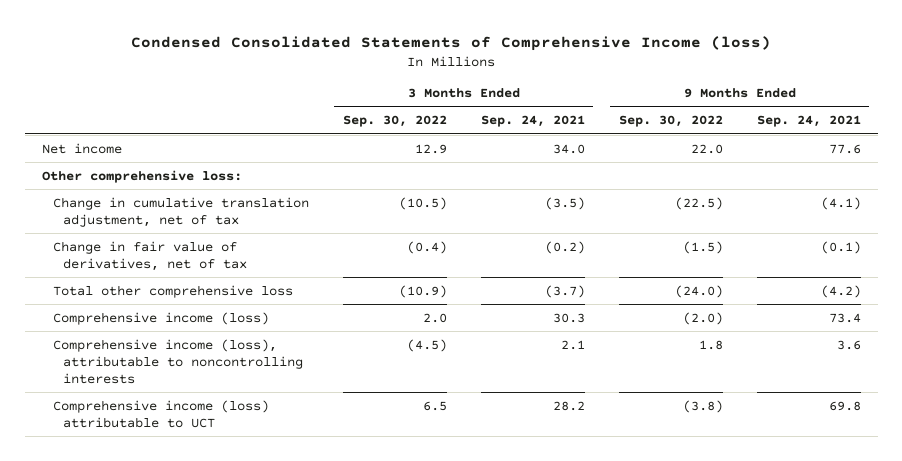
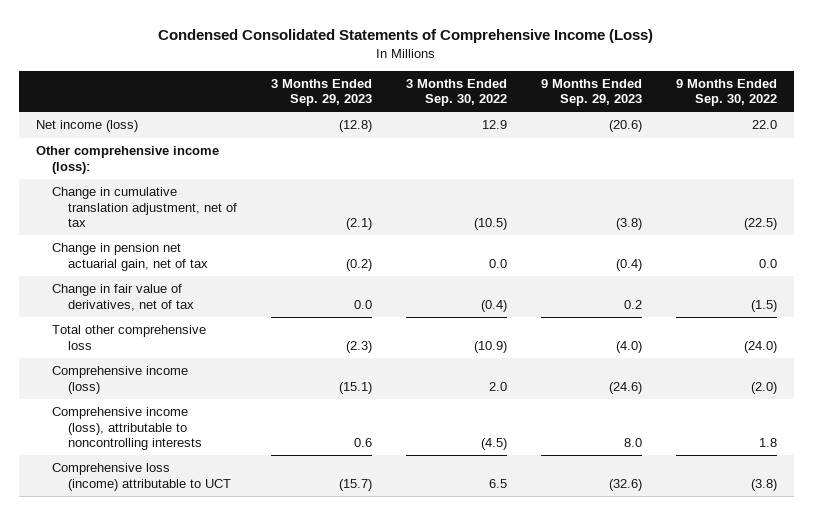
- Condensed Consolidated Statements of Comprehensive Income (loss)
+ Condensed Consolidated Statements of Comprehensive Income (Loss)
- | 3 Months Ended Sep. 30, 2022 | 3 Months Ended Sep. 24, 2021 | 9 Months Ended Sep. 30, 2022 | 9 Months Ended Sep. 24, 2021
+ | 3 Months Ended Sep. 29, 2023 | 3 Months Ended Sep. 30, 2022 | 9 Months Ended Sep. 29, 2023 | 9 Months Ended Sep. 30, 2022
- Net income | 12.9 | 34.0 | 22.0 | 77.6
- Other comprehensive loss:
+ Net income (loss) | (12.8) | 12.9 | (20.6) | 22.0
+ Other comprehensive income (loss):
+ Change in pension net actuarial gain, net of tax | (0.2) | 0.0 | (0.4) | 0.0
- Comprehensive income (loss) attributable to UCT | 6.5 | 28.2 | (3.8) | 69.8
+ Comprehensive loss (income) attributable to UCT | (15.7) | 6.5 | (32.6) | (3.8)

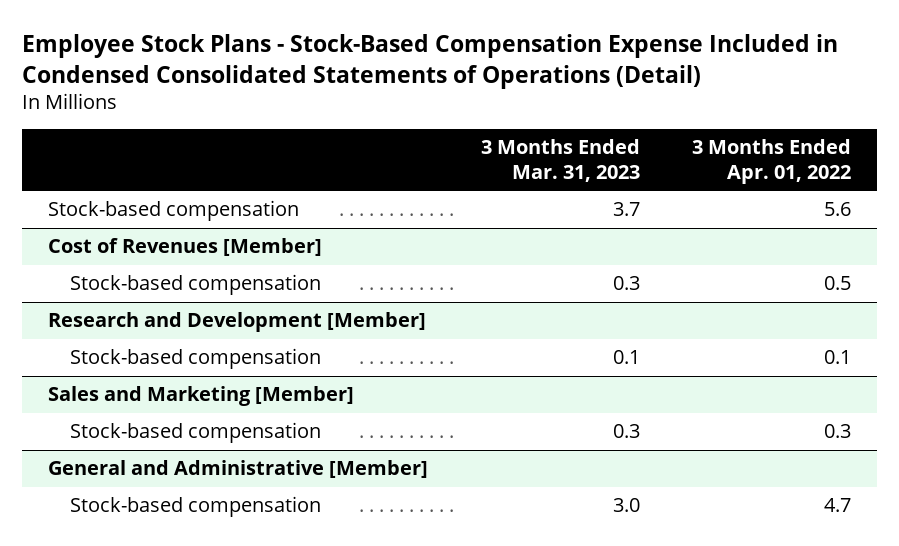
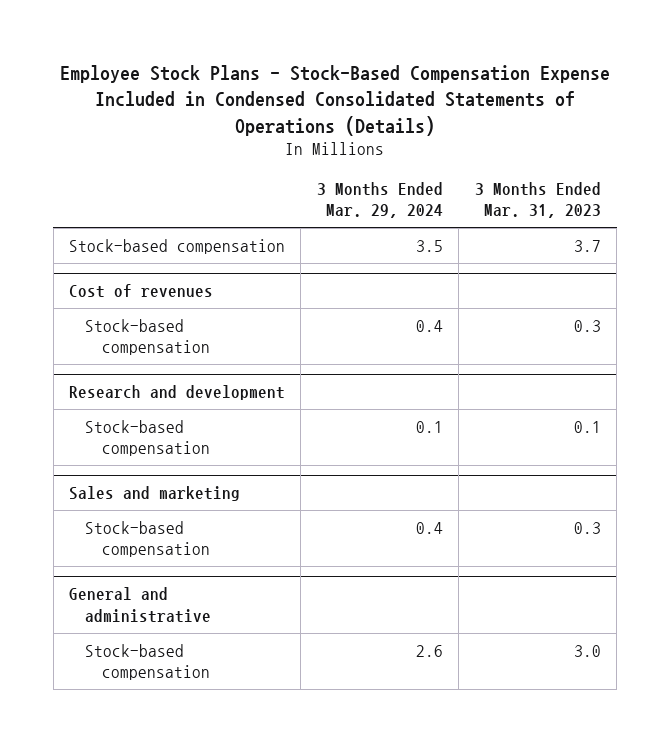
- Employee Stock Plans - Stock-Based Compensation Expense Included in Condensed Consolidated Statements of Operations (Detail)
+ Employee Stock Plans - Stock-Based Compensation Expense Included in Condensed Consolidated Statements of Operations (Details)
- | 3 Months Ended Mar. 31, 2023 | 3 Months Ended Apr. 01, 2022
+ | 3 Months Ended Mar. 29, 2024 | 3 Months Ended Mar. 31, 2023
- Cost of Revenues [Member]
+ Cost of revenues
- Research and Development [Member]
+ Research and development
- Sales and Marketing [Member]
+ Sales and marketing
- General and Administrative [Member]
+ General and administrative

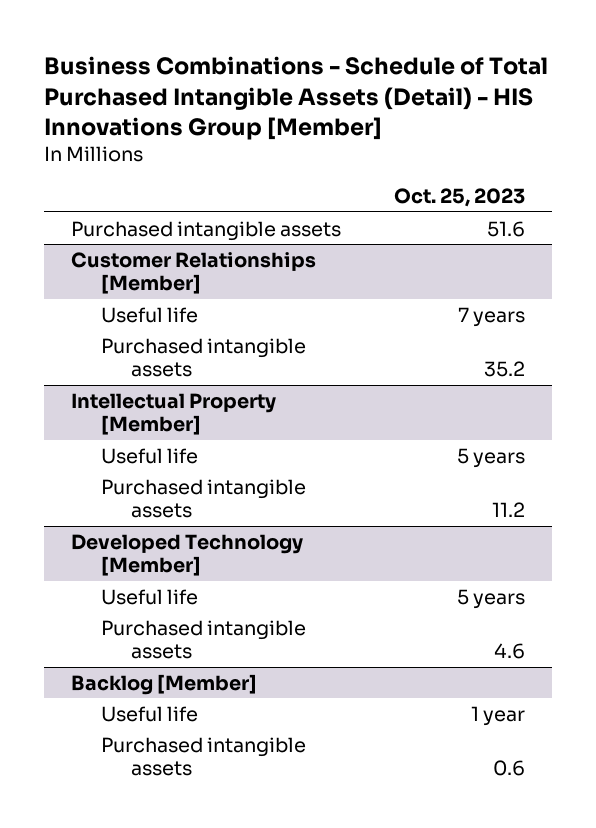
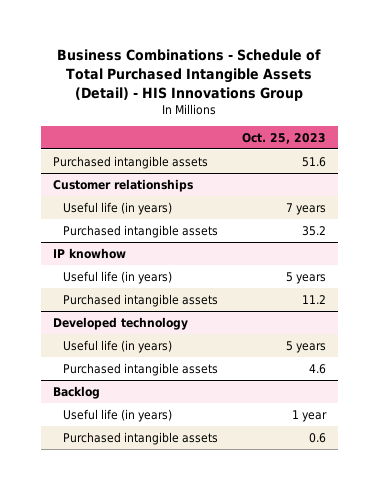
- Business Combinations - Schedule of Total Purchased Intangible Assets (Detail) - HIS Innovations Group [Member]
+ Business Combinations - Schedule of Total Purchased Intangible Assets (Detail) - HIS Innovations Group
- Customer Relationships [Member]
- Useful life | 7 years
+ Customer relationships
+ Useful life (in years) | 7 years
- Intellectual Property [Member]
- Useful life | 5 years
+ IP knowhow
+ Useful life (in years) | 5 years
- Developed Technology [Member]
- Useful life | 5 years
+ Developed technology
+ Useful life (in years) | 5 years
- Backlog [Member]
- Useful life | 1 year
+ Backlog
+ Useful life (in years) | 1 year

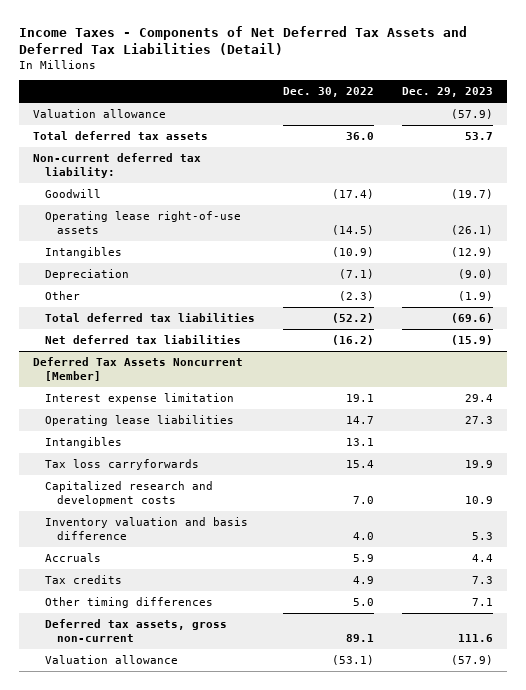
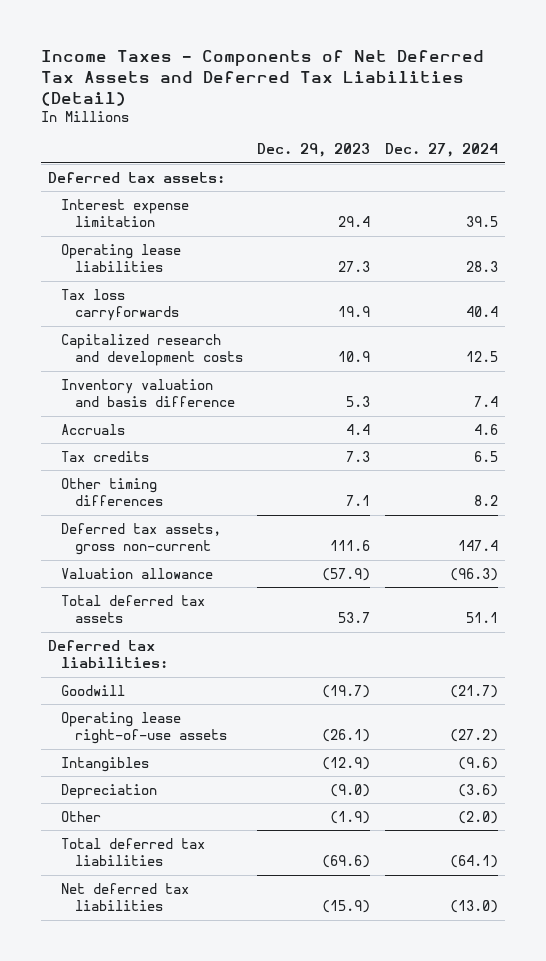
- | Dec. 30, 2022 | Dec. 29, 2023
+ | Dec. 29, 2023 | Dec. 27, 2024
- Valuation allowance | | (57.9)
- Non-current deferred tax liability:
- Deferred Tax Assets Noncurrent [Member]
+ Deferred tax assets:
- Intangibles | 13.1 |
moved down: Total deferred tax assets | 53.7 | 51.1
+ Deferred tax liabilities:
moved down: Goodwill | (19.7) | (21.7)
moved down: Operating lease right-of-use assets | (26.1) | (27.2)
moved down: Intangibles | (12.9) | (9.6)
moved down: Depreciation | (9.0) | (3.6)
moved down: Other | (1.9) | (2.0)
moved down: Total deferred tax liabilities | (69.6) | (64.1)
moved down: Net deferred tax liabilities | (15.9) | (13.0)

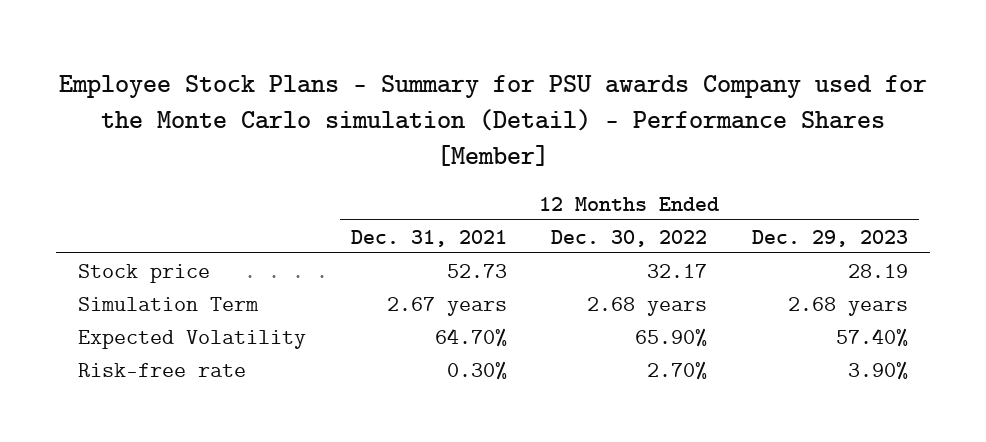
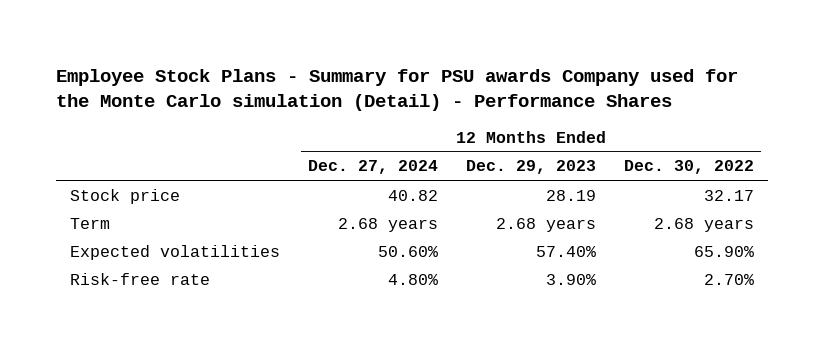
- Employee Stock Plans - Summary for PSU awards Company used for the Monte Carlo simulation (Detail) - Performance Shares [Member]
+ Employee Stock Plans - Summary for PSU awards Company used for the Monte Carlo simulation (Detail) - Performance Shares
- | 12 Months Ended Dec. 31, 2021 | 12 Months Ended Dec. 30, 2022 | 12 Months Ended Dec. 29, 2023
+ | 12 Months Ended Dec. 27, 2024 | 12 Months Ended Dec. 29, 2023 | 12 Months Ended Dec. 30, 2022
- Simulation Term | 2.67 years | 2.68 years | 2.68 years
- Expected Volatility | 64.70% | 65.90% | 57.40%
+ Term | 2.68 years | 2.68 years | 2.68 years
+ Expected volatilities | 50.60% | 57.40% | 65.90%

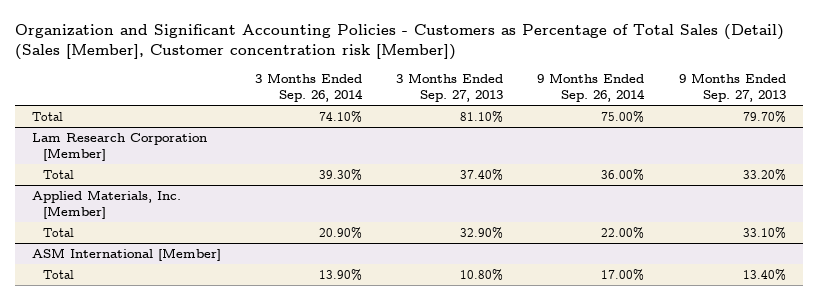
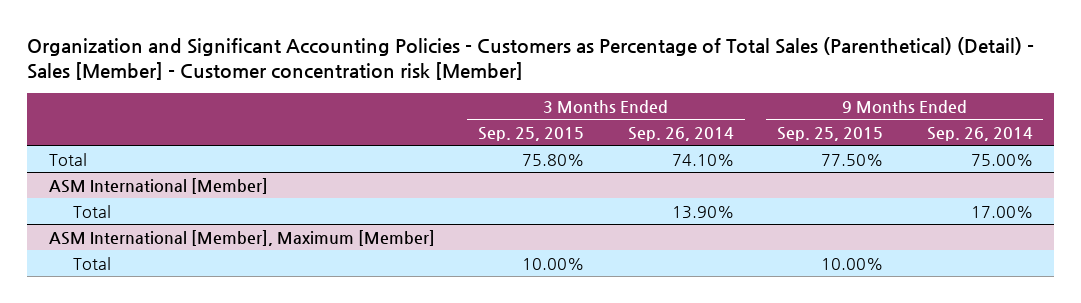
- Organization and Significant Accounting Policies - Customers as Percentage of Total Sales (Detail) (Sales [Member], Customer concentration risk [Member])
+ Organization and Significant Accounting Policies - Customers as Percentage of Total Sales (Parenthetical) (Detail) - Sales [Member] - Customer concentration risk [Member]
- | 3 Months Ended Sep. 26, 2014 | 3 Months Ended Sep. 27, 2013 | 9 Months Ended Sep. 26, 2014 | 9 Months Ended Sep. 27, 2013
+ | 3 Months Ended Sep. 25, 2015 | 3 Months Ended Sep. 26, 2014 | 9 Months Ended Sep. 25, 2015 | 9 Months Ended Sep. 26, 2014
- Lam Research Corporation [Member]
- Total | 39.30% | 37.40% | 36.00% | 33.20%
- Applied Materials, Inc. [Member]
- Total | 20.90% | 32.90% | 22.00% | 33.10%
+ ASM International [Member], Maximum [Member]
+ Total | 10.00% | | 10.00% |

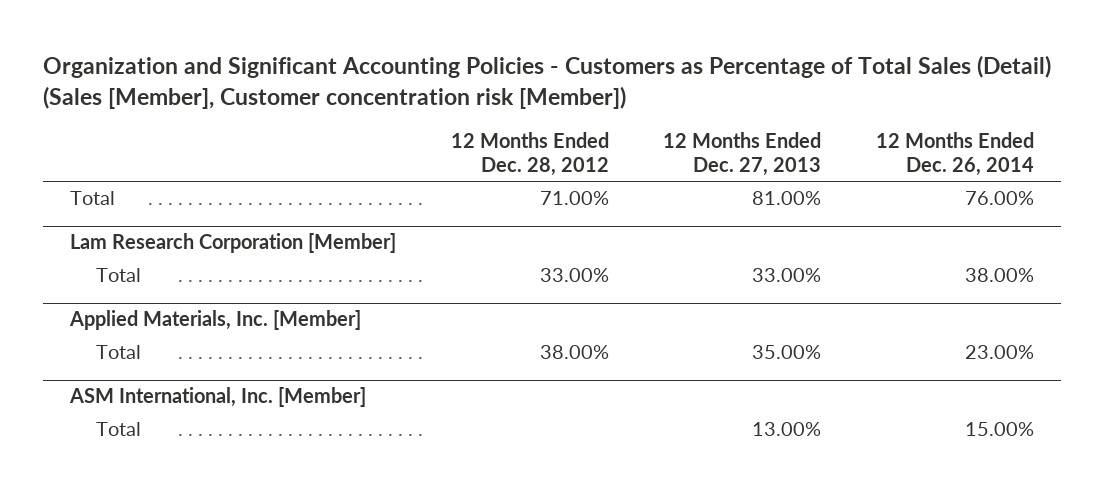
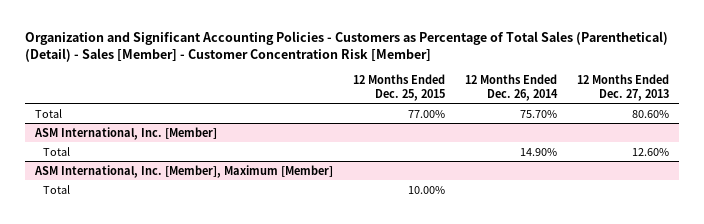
- Organization and Significant Accounting Policies - Customers as Percentage of Total Sales (Detail) (Sales [Member], Customer concentration risk [Member])
+ Organization and Significant Accounting Policies - Customers as Percentage of Total Sales (Parenthetical) (Detail) - Sales [Member] - Customer Concentration Risk [Member]
- | 12 Months Ended Dec. 28, 2012 | 12 Months Ended Dec. 27, 2013 | 12 Months Ended Dec. 26, 2014
+ | 12 Months Ended Dec. 25, 2015 | 12 Months Ended Dec. 26, 2014 | 12 Months Ended Dec. 27, 2013
- Total | 71.00% | 81.00% | 76.00%
- Lam Research Corporation [Member]
- Total | 33.00% | 33.00% | 38.00%
- Applied Materials, Inc. [Member]
- Total | 38.00% | 35.00% | 23.00%
+ Total | 77.00% | 75.70% | 80.60%
@ ASM International, Inc. [Member]
- Total | | 13.00% | 15.00%
+ Total | | 14.90% | 12.60%
+ ASM International, Inc. [Member], Maximum [Member]
+ Total | 10.00% | |

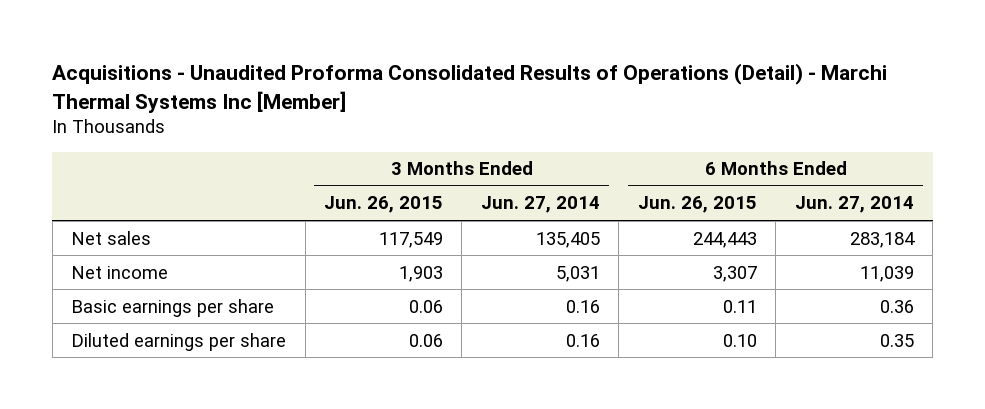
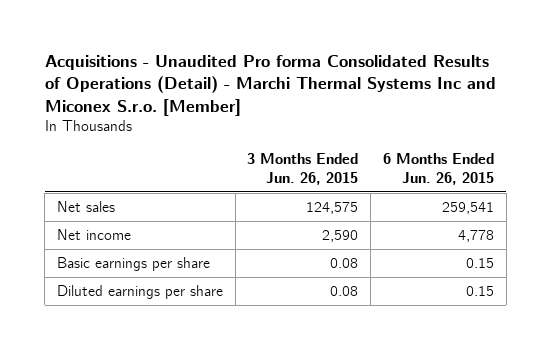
- Acquisitions - Unaudited Proforma Consolidated Results of Operations (Detail) - Marchi Thermal Systems Inc [Member]
+ Acquisitions - Unaudited Pro forma Consolidated Results of Operations (Detail) - Marchi Thermal Systems Inc and Miconex S.r.o. [Member]
- | 3 Months Ended Jun. 26, 2015 | 3 Months Ended Jun. 27, 2014 | 6 Months Ended Jun. 26, 2015 | 6 Months Ended Jun. 27, 2014
+ | 3 Months Ended Jun. 26, 2015 | 6 Months Ended Jun. 26, 2015
- Net sales | 117,549 | 135,405 | 244,443 | 283,184
- Net income | 1,903 | 5,031 | 3,307 | 11,039
- Basic earnings per share | 0.06 | 0.16 | 0.11 | 0.36
- Diluted earnings per share | 0.06 | 0.16 | 0.10 | 0.35
+ Net sales | 124,575 | 259,541
+ Net income | 2,590 | 4,778
+ Basic earnings per share | 0.08 | 0.15
+ Diluted earnings per share | 0.08 | 0.15

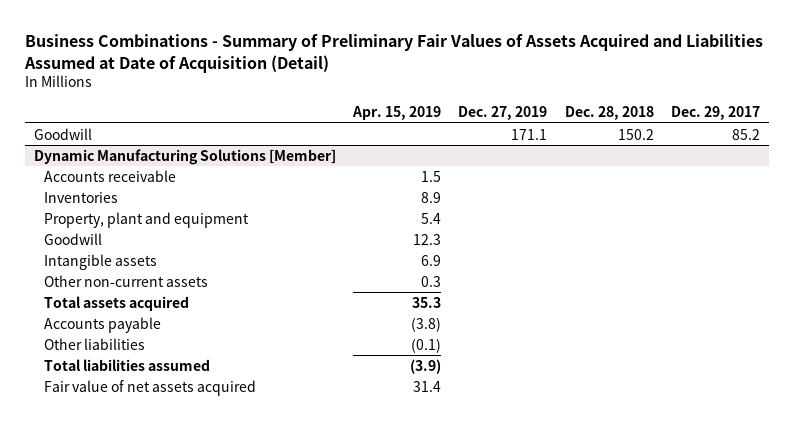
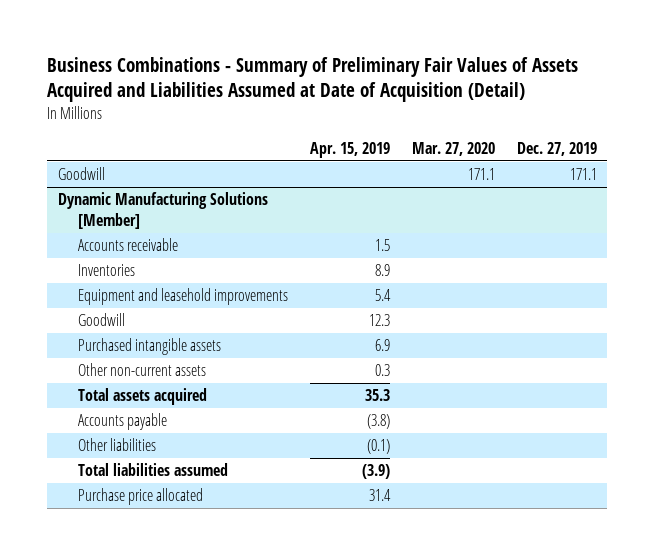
- | Apr. 15, 2019 | Dec. 27, 2019 | Dec. 28, 2018 | Dec. 29, 2017
+ | Apr. 15, 2019 | Mar. 27, 2020 | Dec. 27, 2019
@ Dynamic Manufacturing Solutions [Member]
- Property, plant and equipment | 5.4 | | |
+ Equipment and leasehold improvements | 5.4 | |
- Intangible assets | 6.9 | | |
+ Purchased intangible assets | 6.9 | |
- Fair value of net assets acquired | 31.4 | | |
+ Purchase price allocated | 31.4 | |

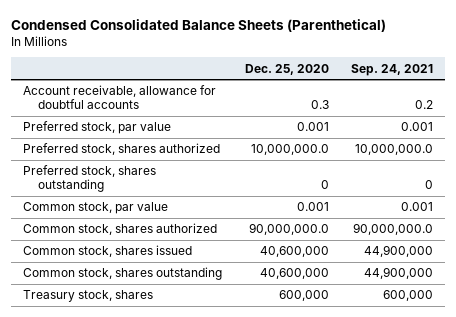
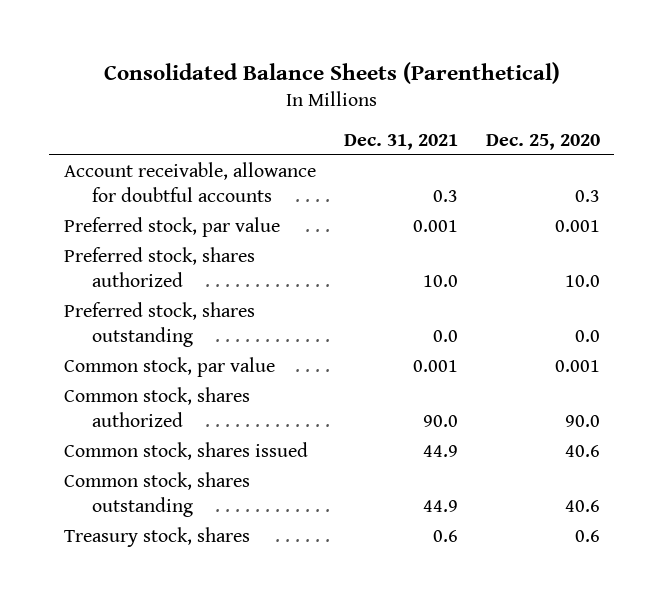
- Condensed Consolidated Balance Sheets (Parenthetical)
+ Consolidated Balance Sheets (Parenthetical)
- | Dec. 25, 2020 | Sep. 24, 2021
+ | Dec. 31, 2021 | Dec. 25, 2020
- Preferred stock, shares authorized | 10,000,000.0 | 10,000,000.0
- Preferred stock, shares outstanding | 0 | 0
+ Preferred stock, shares authorized | 10.0 | 10.0
+ Preferred stock, shares outstanding | 0.0 | 0.0
- Common stock, shares authorized | 90,000,000.0 | 90,000,000.0
- Common stock, shares issued | 40,600,000 | 44,900,000
- Common stock, shares outstanding | 40,600,000 | 44,900,000
- Treasury stock, shares | 600,000 | 600,000
+ Common stock, shares authorized | 90.0 | 90.0
+ Common stock, shares issued | 44.9 | 40.6
+ Common stock, shares outstanding | 44.9 | 40.6
+ Treasury stock, shares | 0.6 | 0.6

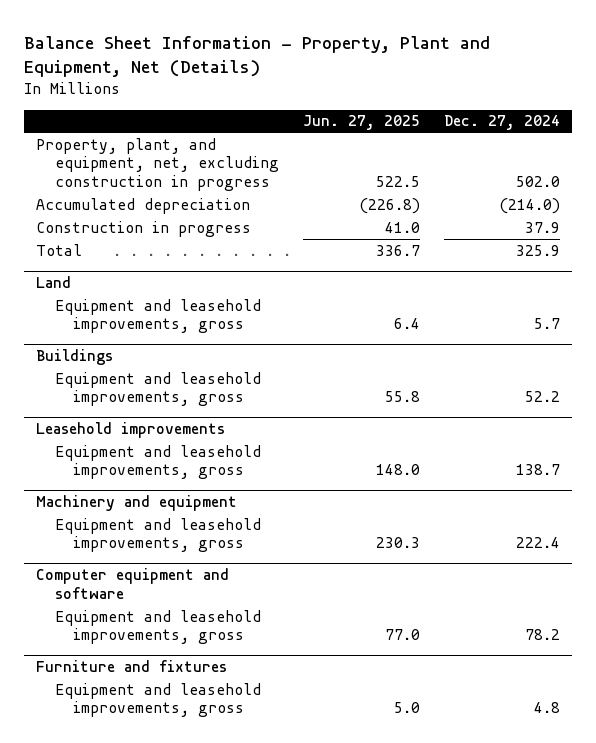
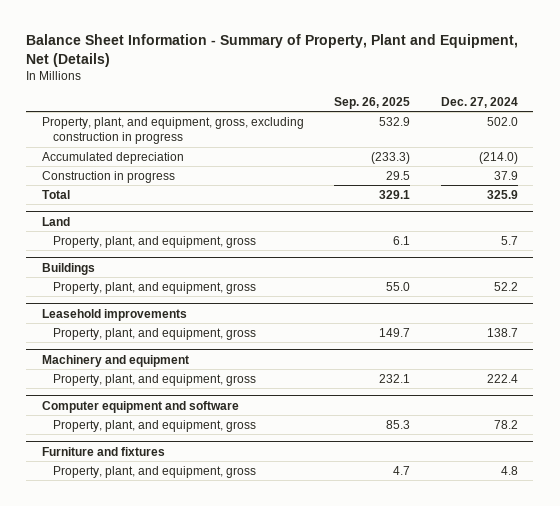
- Balance Sheet Information - Property, Plant and Equipment, Net (Details)
+ Balance Sheet Information - Summary of Property, Plant and Equipment, Net (Details)
- | Jun. 27, 2025 | Dec. 27, 2024
+ | Sep. 26, 2025 | Dec. 27, 2024
- Property, plant, and equipment, net, excluding construction in progress | 522.5 | 502.0
+ Property, plant, and equipment, gross, excluding construction in progress | 532.9 | 502.0
@ Land
- Equipment and leasehold improvements, gross | 6.4 | 5.7
+ Property, plant, and equipment, gross | 6.1 | 5.7
@ Buildings
- Equipment and leasehold improvements, gross | 55.8 | 52.2
+ Property, plant, and equipment, gross | 55.0 | 52.2
@ Leasehold improvements
- Equipment and leasehold improvements, gross | 148.0 | 138.7
+ Property, plant, and equipment, gross | 149.7 | 138.7
@ Machinery and equipment
- Equipment and leasehold improvements, gross | 230.3 | 222.4
+ Property, plant, and equipment, gross | 232.1 | 222.4
@ Computer equipment and software
- Equipment and leasehold improvements, gross | 77.0 | 78.2
+ Property, plant, and equipment, gross | 85.3 | 78.2
@ Furniture and fixtures
- Equipment and leasehold improvements, gross | 5.0 | 4.8
+ Property, plant, and equipment, gross | 4.7 | 4.8

